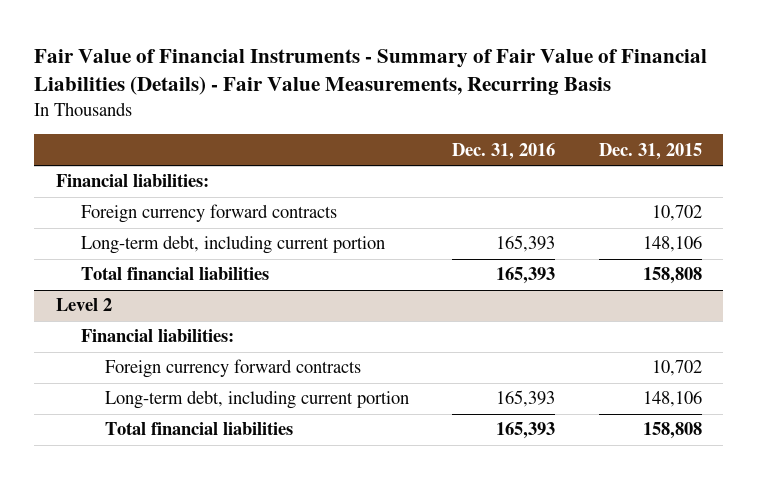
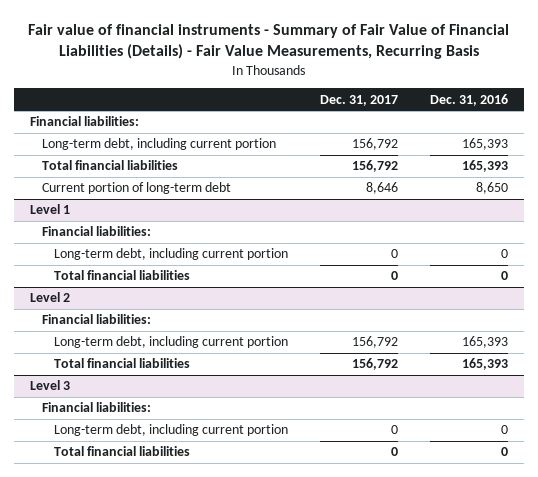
- Fair Value of Financial Instruments - Summary of Fair Value of Financial Liabilities (Details) - Fair Value Measurements, Recurring Basis
+ Fair value of financial instruments - Summary of Fair Value of Financial Liabilities (Details) - Fair Value Measurements, Recurring Basis
- | Dec. 31, 2016 | Dec. 31, 2015
+ | Dec. 31, 2017 | Dec. 31, 2016
- Foreign currency forward contracts | | 10,702
+ Current portion of long-term debt | 8,646 | 8,650
+ Level 1
+ Financial liabilities:
+ Long-term debt, including current portion | 0 | 0
+ Total financial liabilities | 0 | 0
@ Level 2
- Foreign currency forward contracts | | 10,702
+ Level 3
+ Financial liabilities:
+ Long-term debt, including current portion | 0 | 0
+ Total financial liabilities | 0 | 0

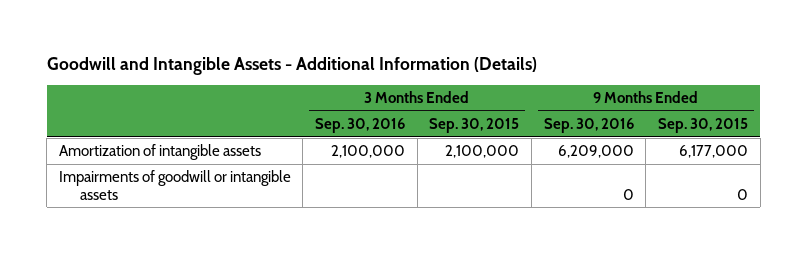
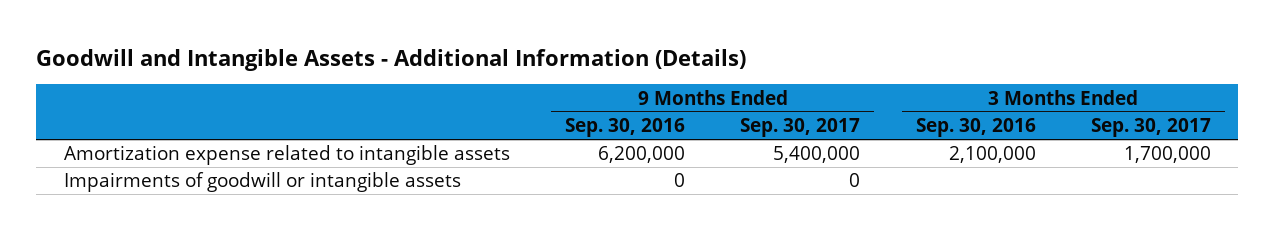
- | 3 Months Ended Sep. 30, 2016 | 3 Months Ended Sep. 30, 2015 | 9 Months Ended Sep. 30, 2016 | 9 Months Ended Sep. 30, 2015
+ | 9 Months Ended Sep. 30, 2016 | 9 Months Ended Sep. 30, 2017 | 3 Months Ended Sep. 30, 2016 | 3 Months Ended Sep. 30, 2017
- Amortization of intangible assets | 2,100,000 | 2,100,000 | 6,209,000 | 6,177,000
+ Amortization expense related to intangible assets | 6,200,000 | 5,400,000 | 2,100,000 | 1,700,000

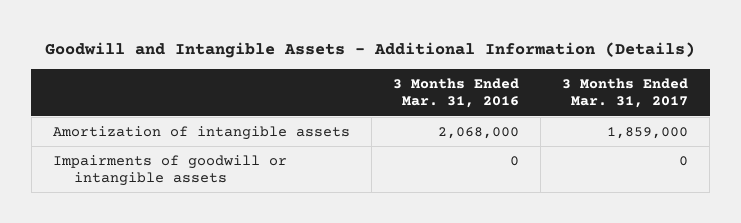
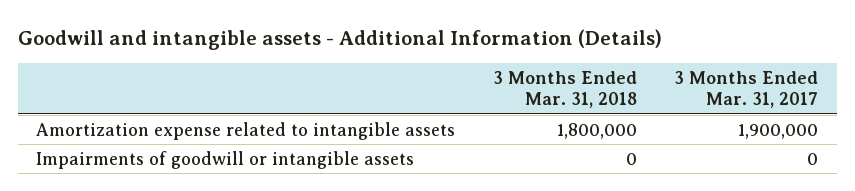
- Goodwill and Intangible Assets - Additional Information (Details)
+ Goodwill and intangible assets - Additional Information (Details)
- | 3 Months Ended Mar. 31, 2016 | 3 Months Ended Mar. 31, 2017
+ | 3 Months Ended Mar. 31, 2018 | 3 Months Ended Mar. 31, 2017
- Amortization of intangible assets | 2,068,000 | 1,859,000
+ Amortization expense related to intangible assets | 1,800,000 | 1,900,000

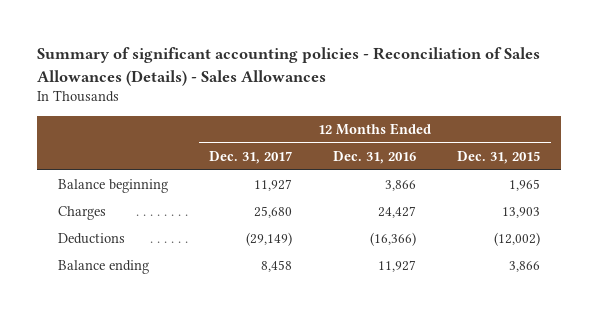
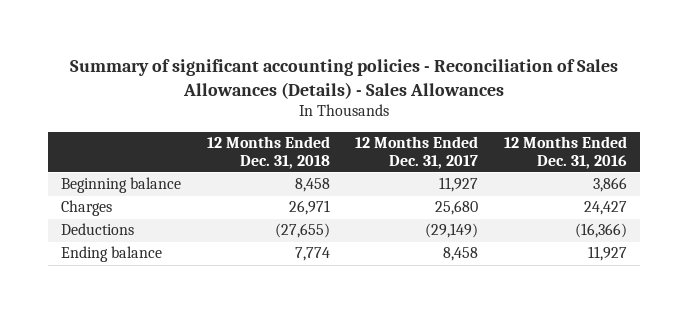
- | 12 Months Ended Dec. 31, 2017 | 12 Months Ended Dec. 31, 2016 | 12 Months Ended Dec. 31, 2015
+ | 12 Months Ended Dec. 31, 2018 | 12 Months Ended Dec. 31, 2017 | 12 Months Ended Dec. 31, 2016
- Balance beginning | 11,927 | 3,866 | 1,965
+ Beginning balance | 8,458 | 11,927 | 3,866
- Balance ending | 8,458 | 11,927 | 3,866
+ Ending balance | 7,774 | 8,458 | 11,927

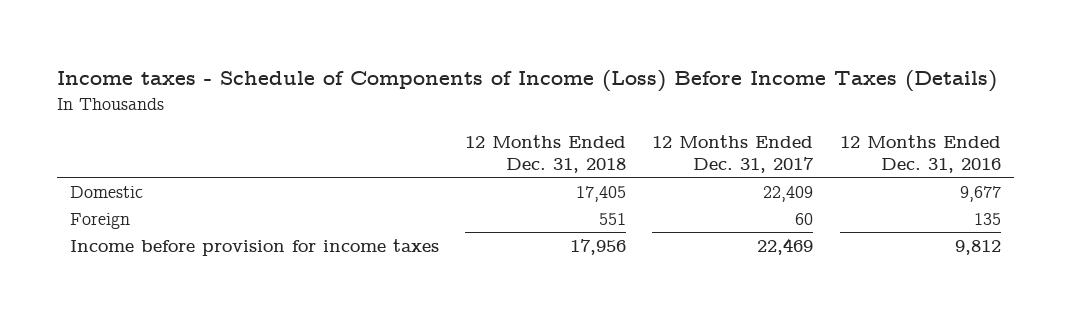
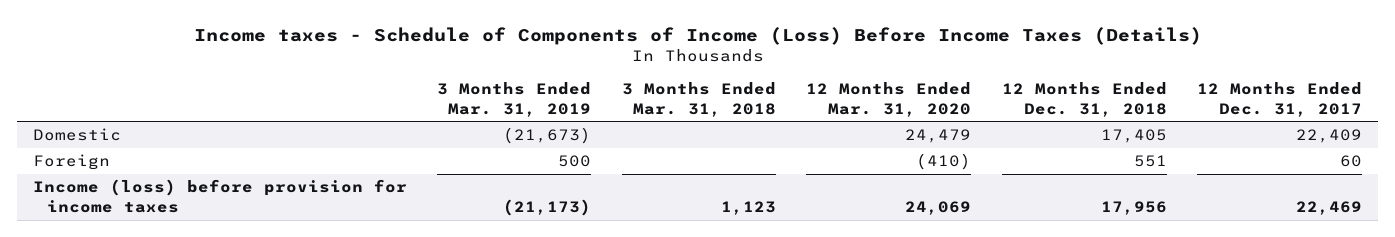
- | 12 Months Ended Dec. 31, 2018 | 12 Months Ended Dec. 31, 2017 | 12 Months Ended Dec. 31, 2016
+ | 3 Months Ended Mar. 31, 2019 | 3 Months Ended Mar. 31, 2018 | 12 Months Ended Mar. 31, 2020 | 12 Months Ended Dec. 31, 2018 | 12 Months Ended Dec. 31, 2017
- Income before provision for income taxes | 17,956 | 22,469 | 9,812
+ Income (loss) before provision for income taxes | (21,173) | 1,123 | 24,069 | 17,956 | 22,469

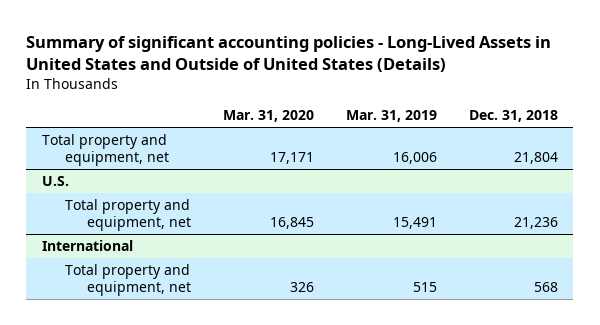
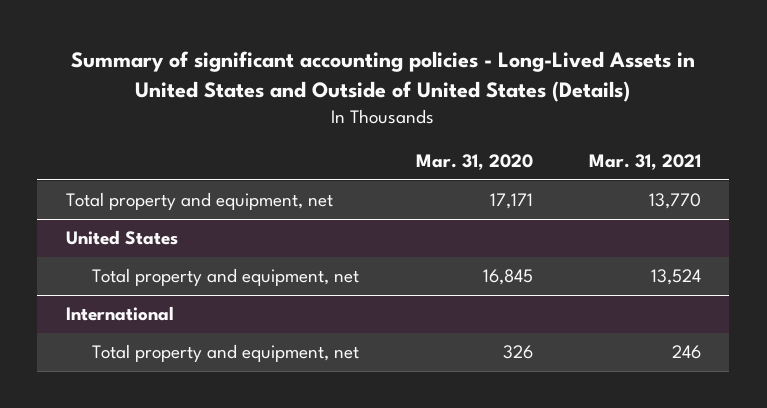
- | Mar. 31, 2020 | Mar. 31, 2019 | Dec. 31, 2018
+ | Mar. 31, 2020 | Mar. 31, 2021
- U.S.
+ United States

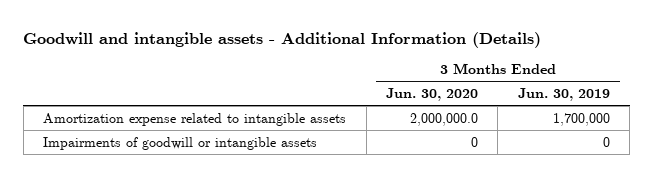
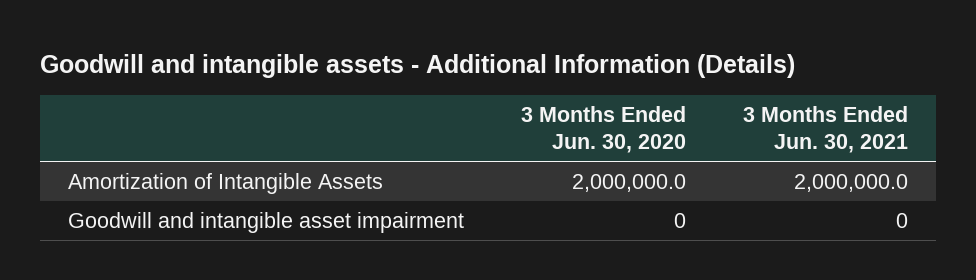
- | 3 Months Ended Jun. 30, 2020 | 3 Months Ended Jun. 30, 2019
+ | 3 Months Ended Jun. 30, 2020 | 3 Months Ended Jun. 30, 2021
- Amortization expense related to intangible assets | 2,000,000.0 | 1,700,000
- Impairments of goodwill or intangible assets | 0 | 0
+ Amortization of Intangible Assets | 2,000,000.0 | 2,000,000.0
+ Goodwill and intangible asset impairment | 0 | 0

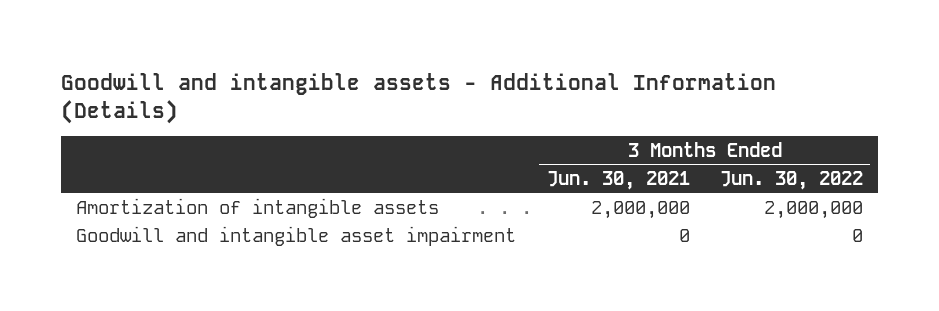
- | 3 Months Ended Jun. 30, 2020 | 3 Months Ended Jun. 30, 2021
+ | 3 Months Ended Jun. 30, 2021 | 3 Months Ended Jun. 30, 2022
- Amortization of Intangible Assets | 2,000,000.0 | 2,000,000.0
+ Amortization of intangible assets | 2,000,000 | 2,000,000

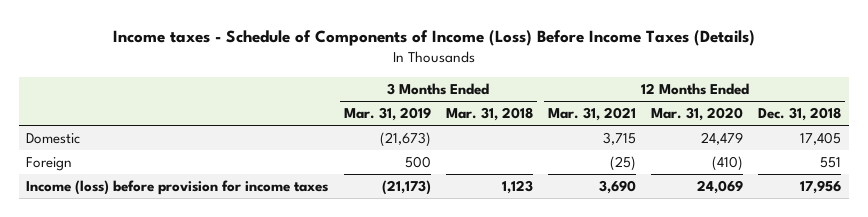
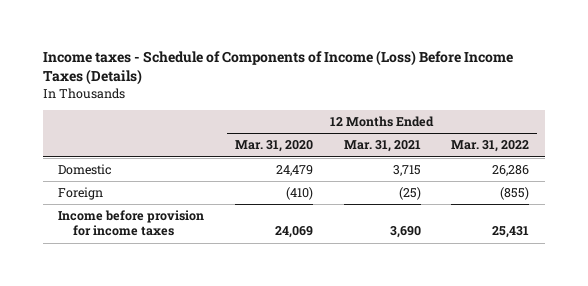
- | 3 Months Ended Mar. 31, 2019 | 3 Months Ended Mar. 31, 2018 | 12 Months Ended Mar. 31, 2021 | 12 Months Ended Mar. 31, 2020 | 12 Months Ended Dec. 31, 2018
+ | 12 Months Ended Mar. 31, 2020 | 12 Months Ended Mar. 31, 2021 | 12 Months Ended Mar. 31, 2022
- Income (loss) before provision for income taxes | (21,173) | 1,123 | 3,690 | 24,069 | 17,956
+ Income before provision for income taxes | 24,069 | 3,690 | 25,431

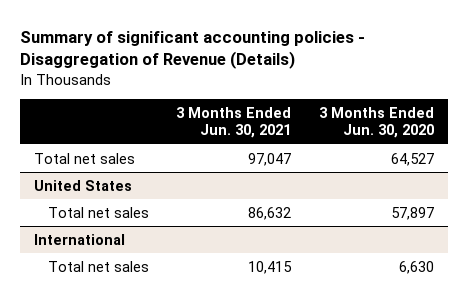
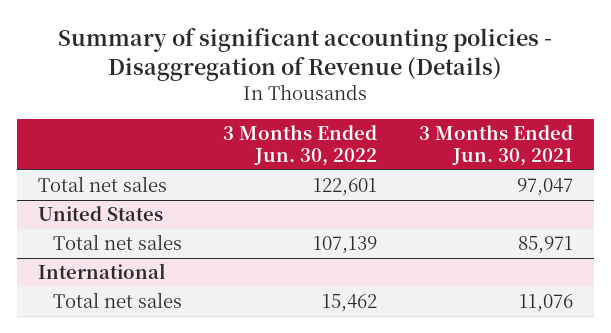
- | 3 Months Ended Jun. 30, 2021 | 3 Months Ended Jun. 30, 2020
+ | 3 Months Ended Jun. 30, 2022 | 3 Months Ended Jun. 30, 2021
@ United States
- Total net sales | 86,632 | 57,897
+ Total net sales | 107,139 | 85,971
@ International
- Total net sales | 10,415 | 6,630
+ Total net sales | 15,462 | 11,076

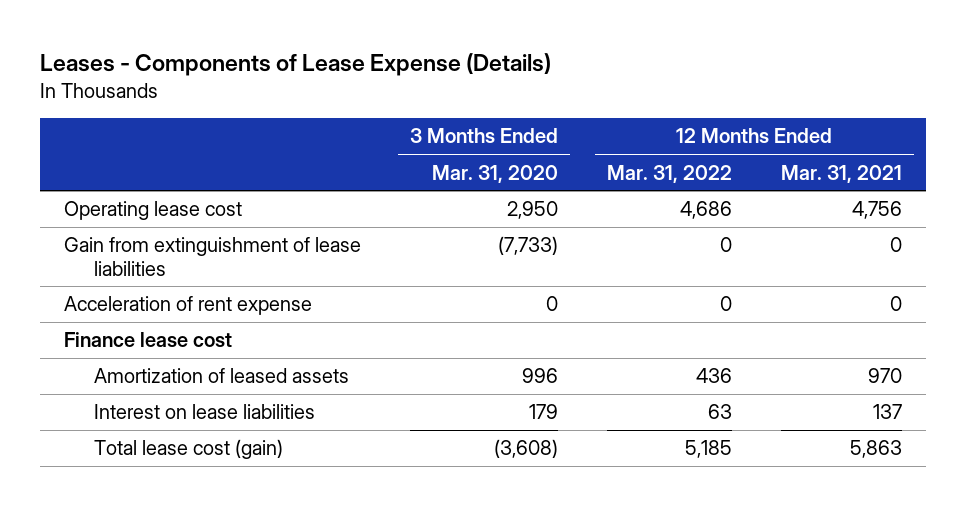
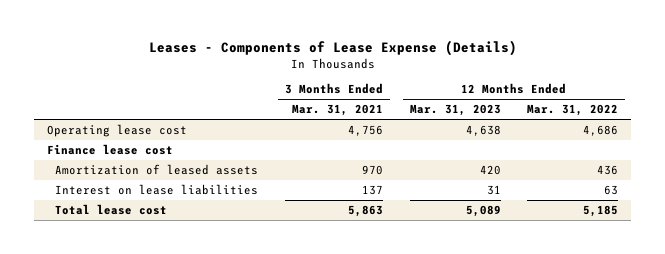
- | 3 Months Ended Mar. 31, 2020 | 12 Months Ended Mar. 31, 2022 | 12 Months Ended Mar. 31, 2021
+ | 3 Months Ended Mar. 31, 2021 | 12 Months Ended Mar. 31, 2023 | 12 Months Ended Mar. 31, 2022
- Gain from extinguishment of lease liabilities | (7,733) | 0 | 0
- Acceleration of rent expense | 0 | 0 | 0
- Total lease cost (gain) | (3,608) | 5,185 | 5,863
+ Total lease cost | 5,863 | 5,089 | 5,185

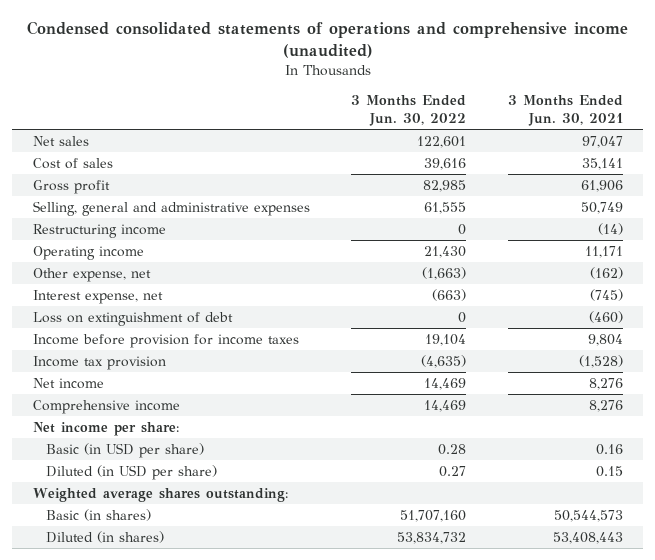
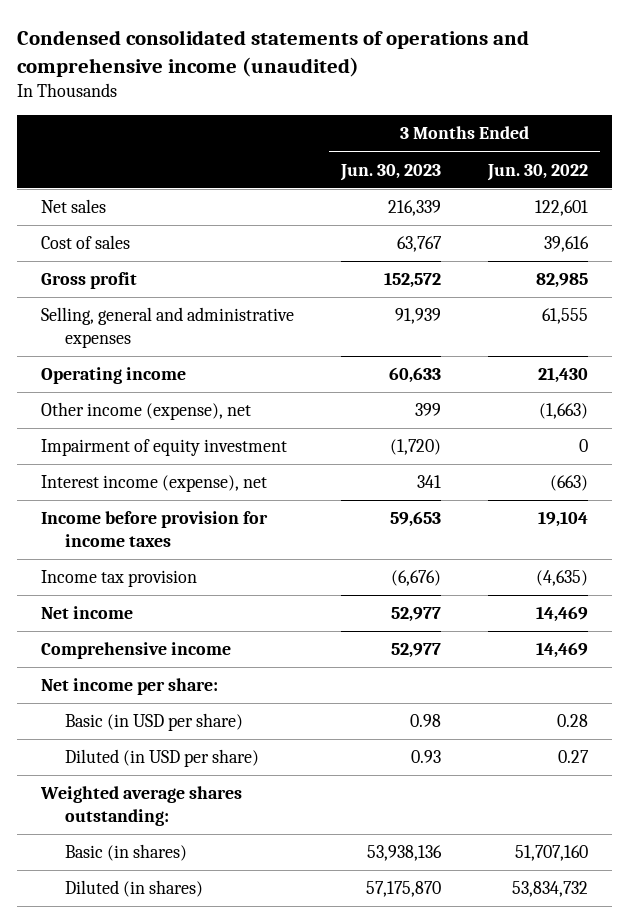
- | 3 Months Ended Jun. 30, 2022 | 3 Months Ended Jun. 30, 2021
+ | 3 Months Ended Jun. 30, 2023 | 3 Months Ended Jun. 30, 2022
- Restructuring income | 0 | (14)
- Other expense, net | (1,663) | (162)
- Interest expense, net | (663) | (745)
- Loss on extinguishment of debt | 0 | (460)
+ Other income (expense), net | 399 | (1,663)
+ Impairment of equity investment | (1,720) | 0
+ Interest income (expense), net | 341 | (663)

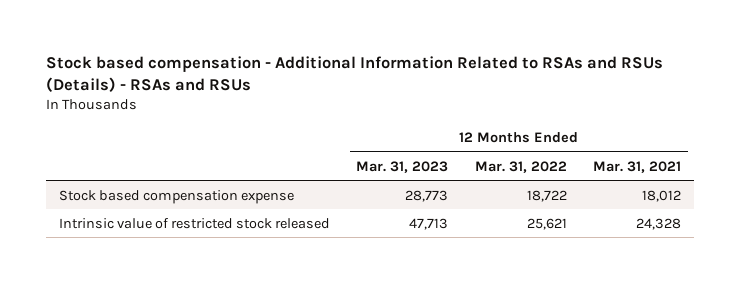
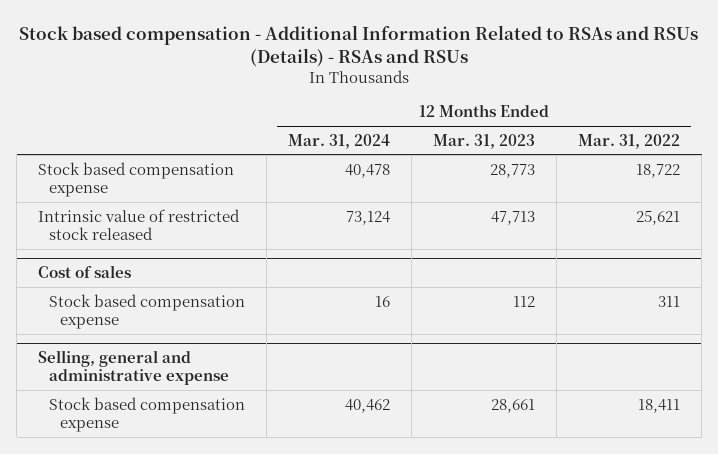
- | 12 Months Ended Mar. 31, 2023 | 12 Months Ended Mar. 31, 2022 | 12 Months Ended Mar. 31, 2021
+ | 12 Months Ended Mar. 31, 2024 | 12 Months Ended Mar. 31, 2023 | 12 Months Ended Mar. 31, 2022
+ Cost of sales
+ Stock based compensation expense | 16 | 112 | 311
+ Selling, general and administrative expense
+ Stock based compensation expense | 40,462 | 28,661 | 18,411

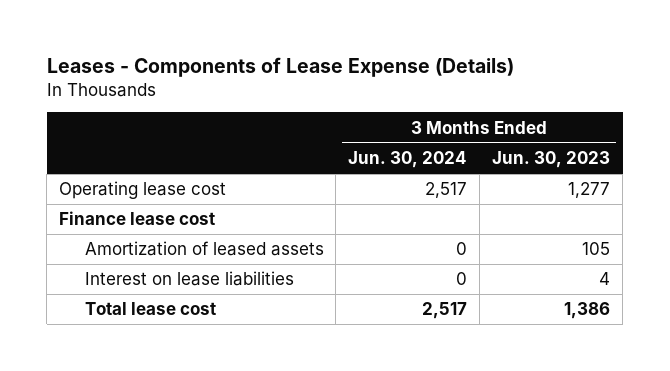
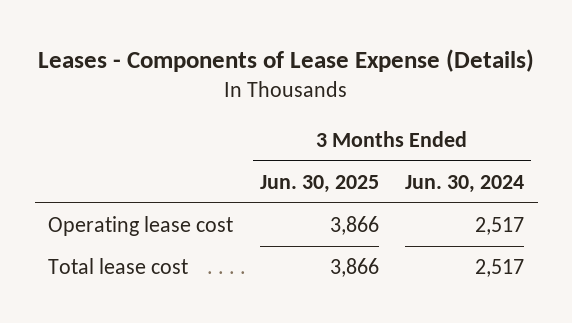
- | 3 Months Ended Jun. 30, 2024 | 3 Months Ended Jun. 30, 2023
+ | 3 Months Ended Jun. 30, 2025 | 3 Months Ended Jun. 30, 2024
- Finance lease cost
- Amortization of leased assets | 0 | 105
- Interest on lease liabilities | 0 | 4

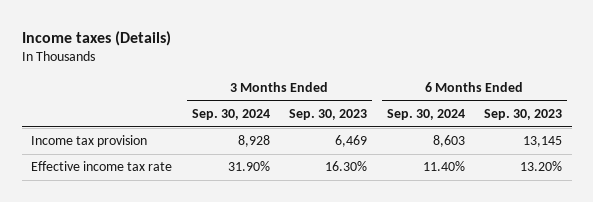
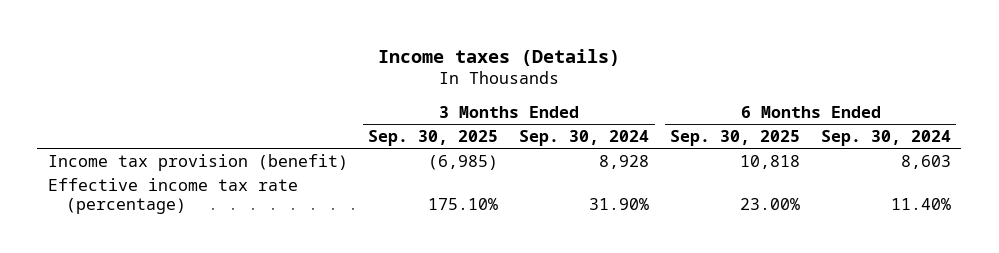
- | 3 Months Ended Sep. 30, 2024 | 3 Months Ended Sep. 30, 2023 | 6 Months Ended Sep. 30, 2024 | 6 Months Ended Sep. 30, 2023
+ | 3 Months Ended Sep. 30, 2025 | 3 Months Ended Sep. 30, 2024 | 6 Months Ended Sep. 30, 2025 | 6 Months Ended Sep. 30, 2024
- Income tax provision | 8,928 | 6,469 | 8,603 | 13,145
- Effective income tax rate | 31.90% | 16.30% | 11.40% | 13.20%
+ Income tax provision (benefit) | (6,985) | 8,928 | 10,818 | 8,603
+ Effective income tax rate (percentage) | 175.10% | 31.90% | 23.00% | 11.40%

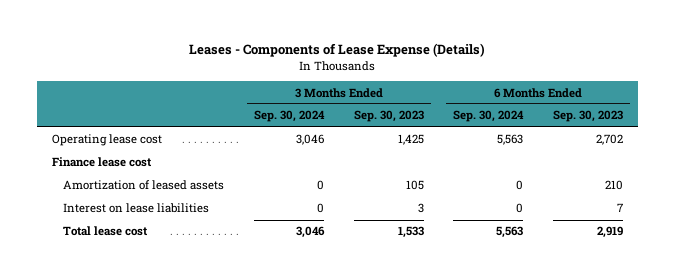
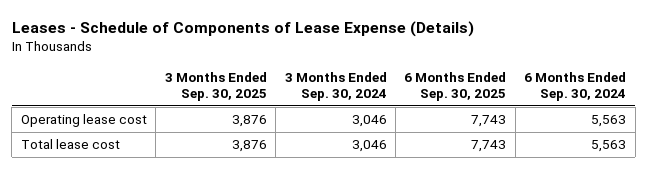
- Leases - Components of Lease Expense (Details)
+ Leases - Schedule of Components of Lease Expense (Details)
- | 3 Months Ended Sep. 30, 2024 | 3 Months Ended Sep. 30, 2023 | 6 Months Ended Sep. 30, 2024 | 6 Months Ended Sep. 30, 2023
+ | 3 Months Ended Sep. 30, 2025 | 3 Months Ended Sep. 30, 2024 | 6 Months Ended Sep. 30, 2025 | 6 Months Ended Sep. 30, 2024
- Finance lease cost
- Amortization of leased assets | 0 | 105 | 0 | 210
- Interest on lease liabilities | 0 | 3 | 0 | 7

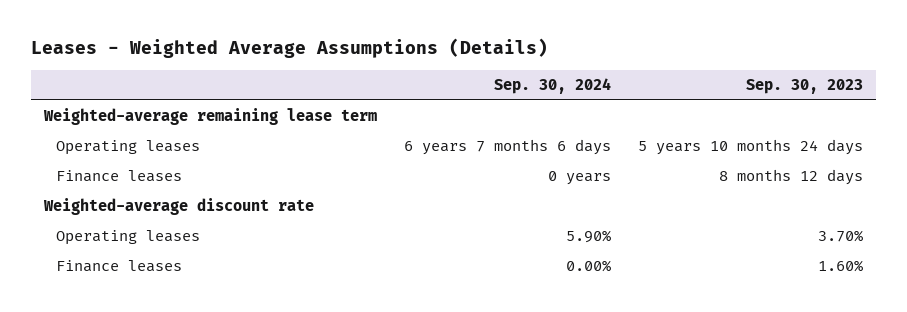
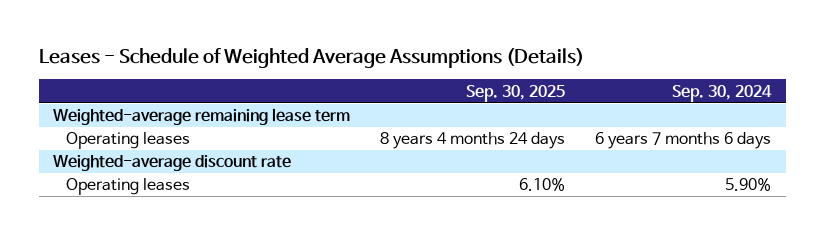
- Leases - Weighted Average Assumptions (Details)
+ Leases - Schedule of Weighted Average Assumptions (Details)
- | Sep. 30, 2024 | Sep. 30, 2023
+ | Sep. 30, 2025 | Sep. 30, 2024
- Finance leases | 0 years | 8 months 12 days
- Finance leases | 0.00% | 1.60%

